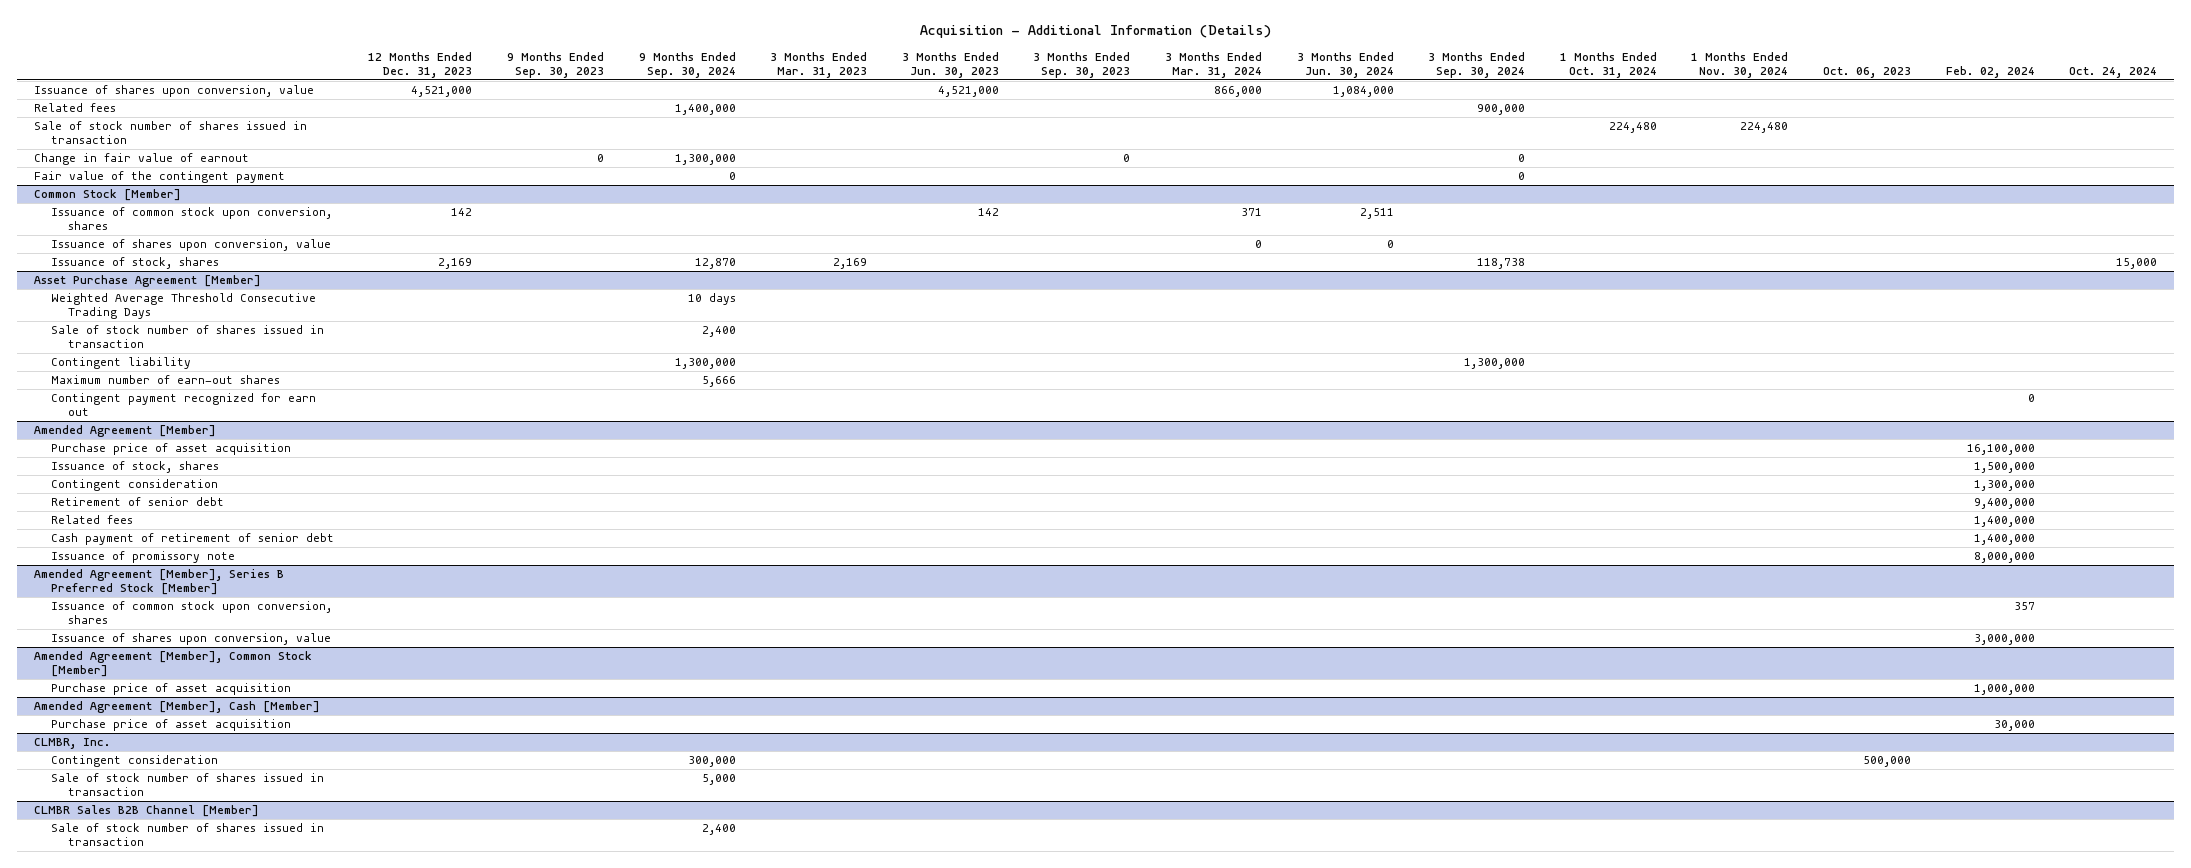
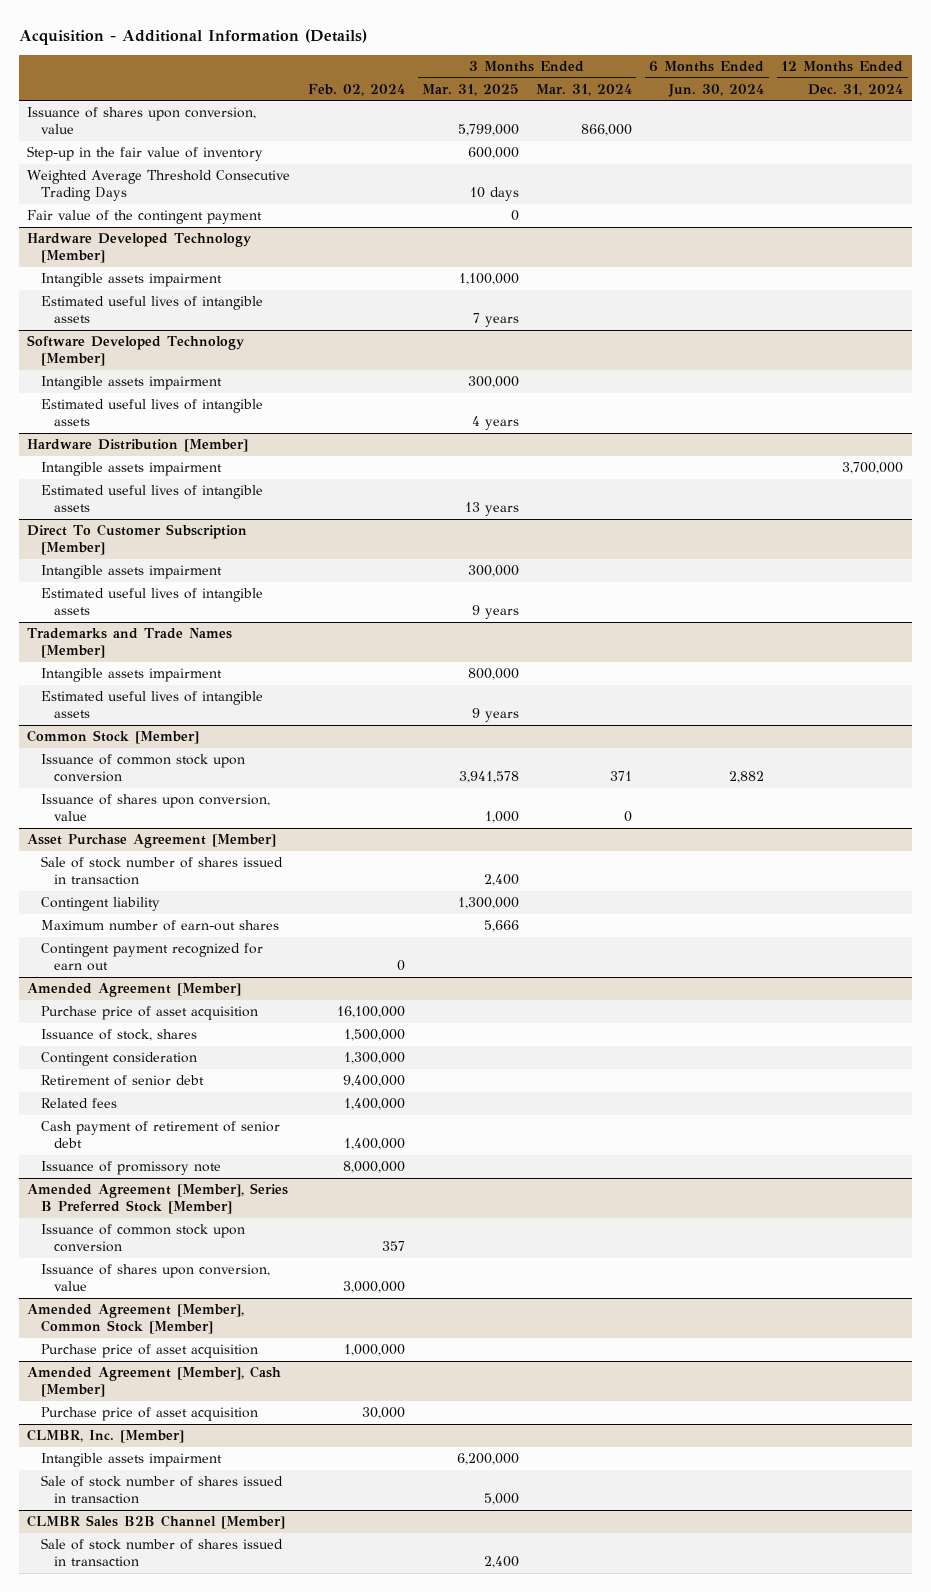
- | 12 Months Ended Dec. 31, 2023 | 9 Months Ended Sep. 30, 2023 | 9 Months Ended Sep. 30, 2024 | 3 Months Ended Mar. 31, 2023 | 3 Months Ended Jun. 30, 2023 | 3 Months Ended Sep. 30, 2023 | 3 Months Ended Mar. 31, 2024 | 3 Months Ended Jun. 30, 2024 | 3 Months Ended Sep. 30, 2024 | 1 Months Ended Oct. 31, 2024 | 1 Months Ended Nov. 30, 2024 | Oct. 06, 2023 | Feb. 02, 2024 | Oct. 24, 2024
+ | Feb. 02, 2024 | 3 Months Ended Mar. 31, 2025 | 3 Months Ended Mar. 31, 2024 | 6 Months Ended Jun. 30, 2024 | 12 Months Ended Dec. 31, 2024
- Related fees | | | 1,400,000 | | | | | | 900,000 | | | | |
- Sale of stock number of shares issued in transaction | | | | | | | | | | 224,480 | 224,480 | | |
- Change in fair value of earnout | | 0 | 1,300,000 | | | 0 | | | 0 | | | | |
+ Step-up in the fair value of inventory | | 600,000 | | |
+ Weighted Average Threshold Consecutive Trading Days | | 10 days | | |
+ Hardware Developed Technology [Member]
+ Intangible assets impairment | | 1,100,000 | | |
+ Estimated useful lives of intangible assets | | 7 years | | |
+ Software Developed Technology [Member]
+ Intangible assets impairment | | 300,000 | | |
+ Estimated useful lives of intangible assets | | 4 years | | |
+ Hardware Distribution [Member]
+ Intangible assets impairment | | | | | 3,700,000
+ Estimated useful lives of intangible assets | | 13 years | | |
+ Direct To Customer Subscription [Member]
+ Intangible assets impairment | | 300,000 | | |
+ Estimated useful lives of intangible assets | | 9 years | | |
+ Trademarks and Trade Names [Member]
+ Intangible assets impairment | | 800,000 | | |
+ Estimated useful lives of intangible assets | | 9 years | | |
@ Common Stock [Member]
- Issuance of common stock upon conversion, shares | 142 | | | | 142 | | 371 | 2,511 | | | | | |
+ Issuance of common stock upon conversion | | 3,941,578 | 371 | 2,882 |
- Issuance of stock, shares | 2,169 | | 12,870 | 2,169 | | | | | 118,738 | | | | | 15,000
@ Asset Purchase Agreement [Member]
- Weighted Average Threshold Consecutive Trading Days | | | 10 days | | | | | | | | | | |
@ Amended Agreement [Member], Series B Preferred Stock [Member]
- Issuance of common stock upon conversion, shares | | | | | | | | | | | | | 357 |
+ Issuance of common stock upon conversion | 357 | | | |
- CLMBR, Inc.
- Contingent consideration | | | 300,000 | | | | | | | | | 500,000 | |
+ CLMBR, Inc. [Member]
+ Intangible assets impairment | | 6,200,000 | | |

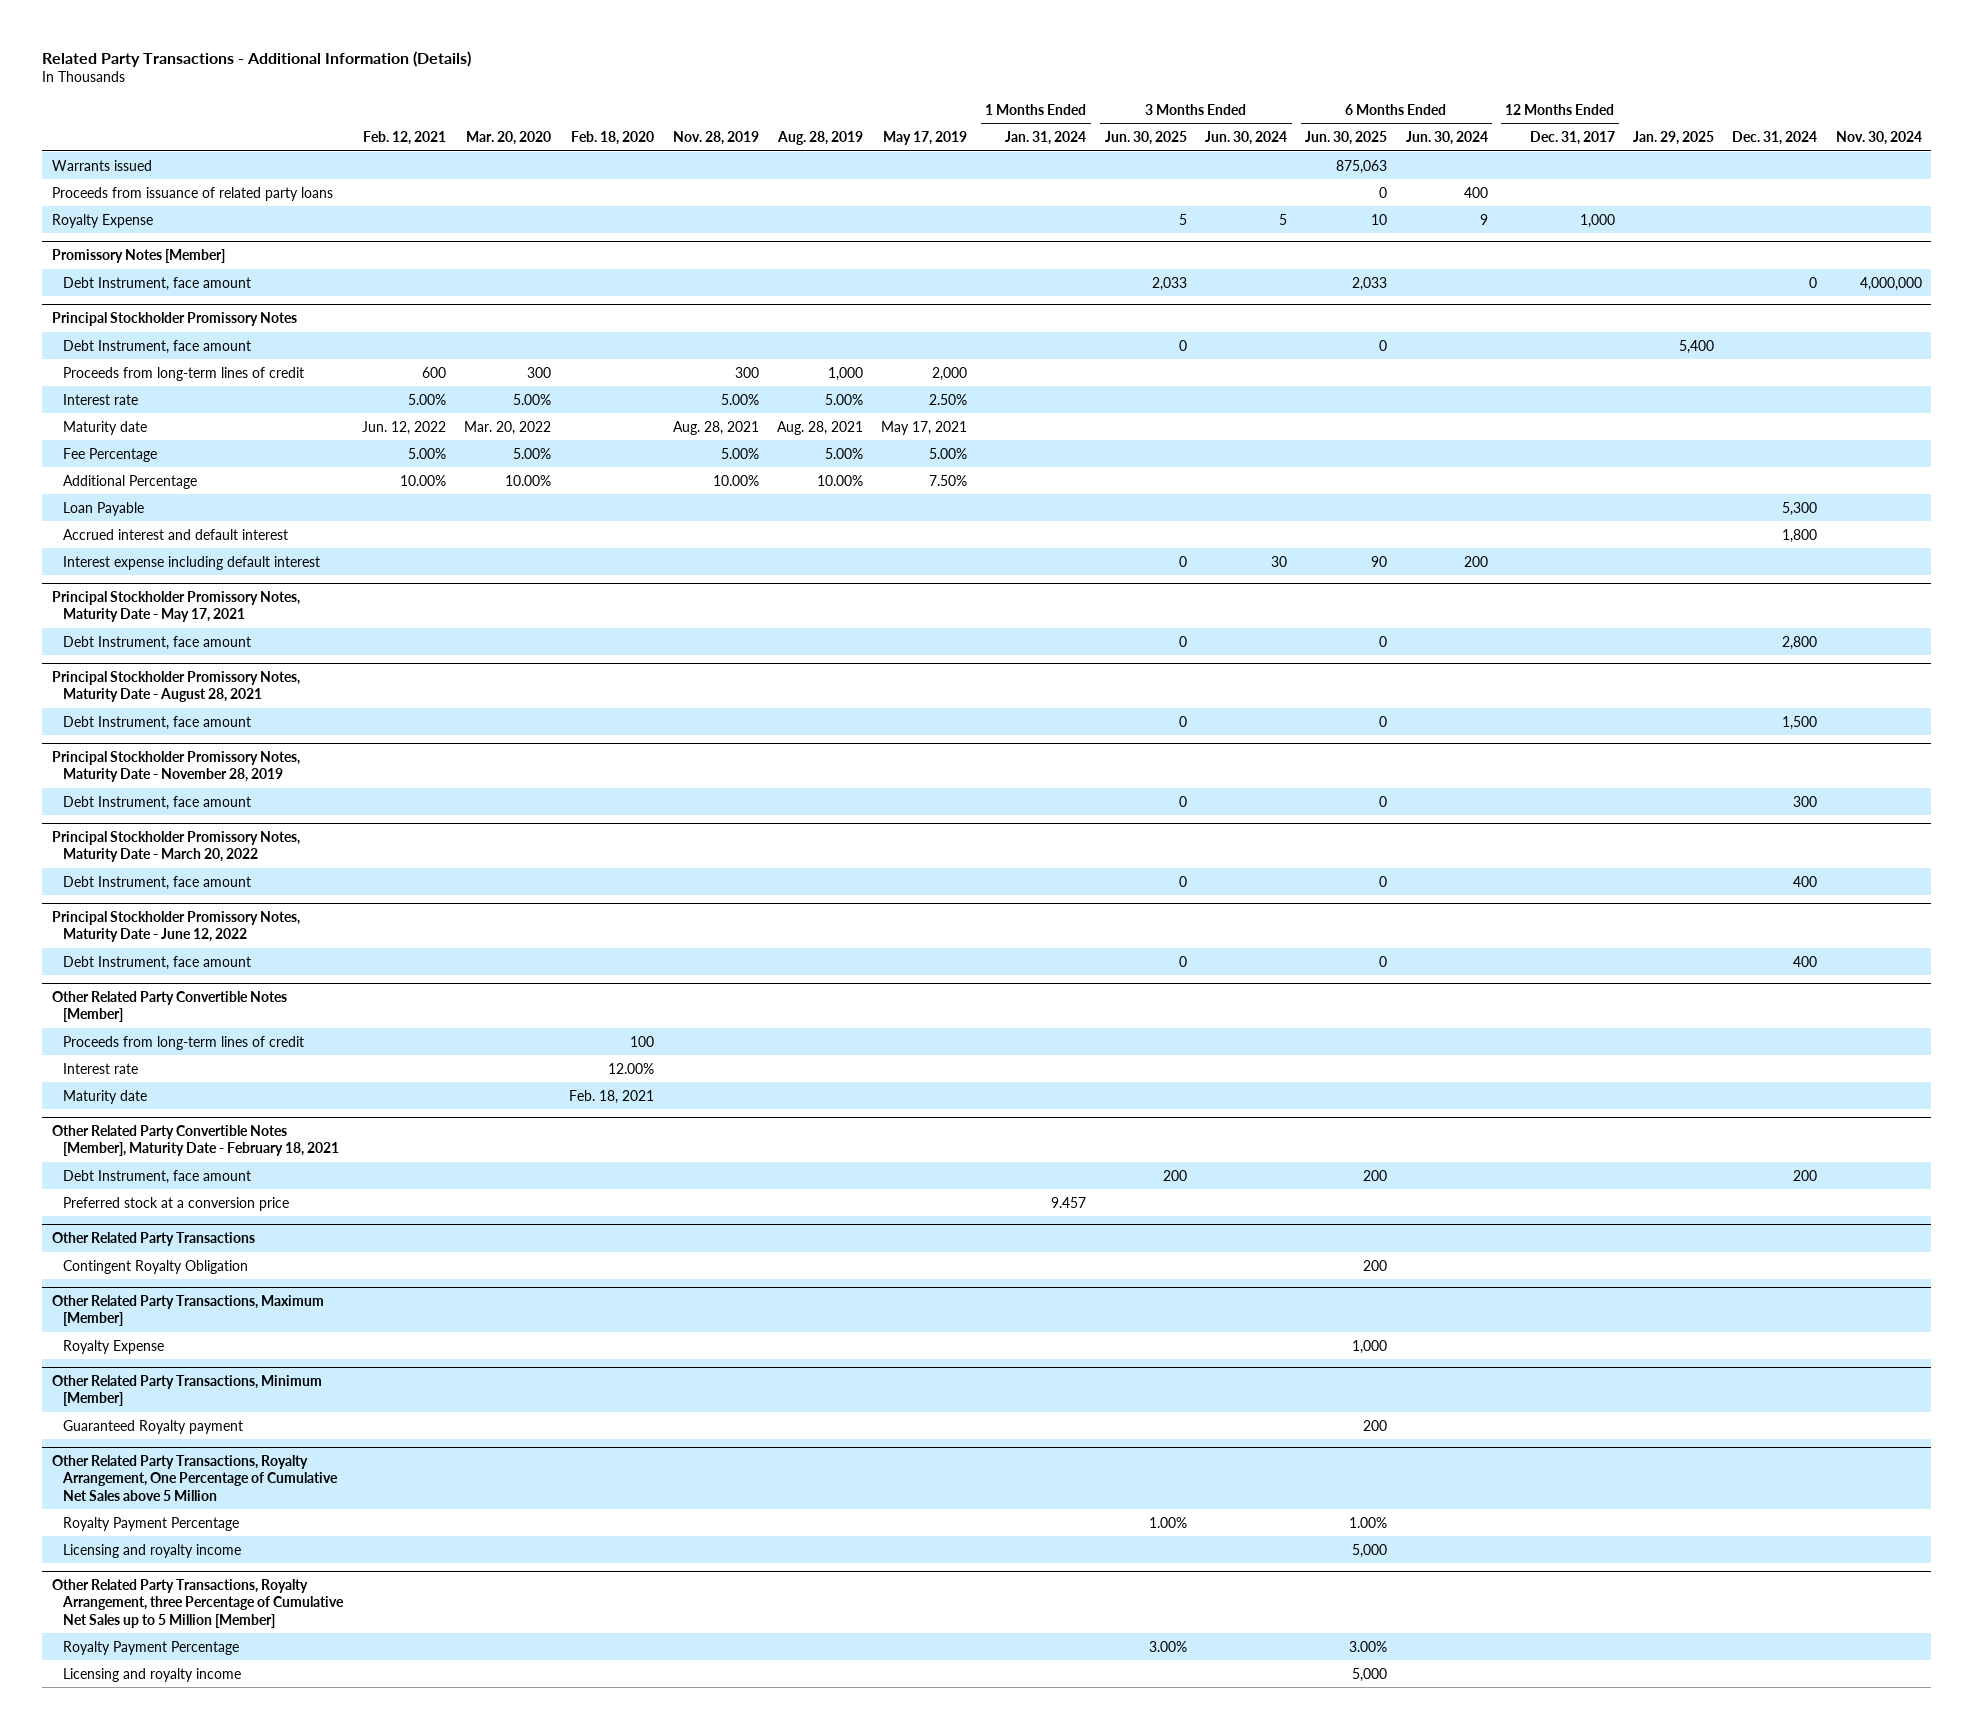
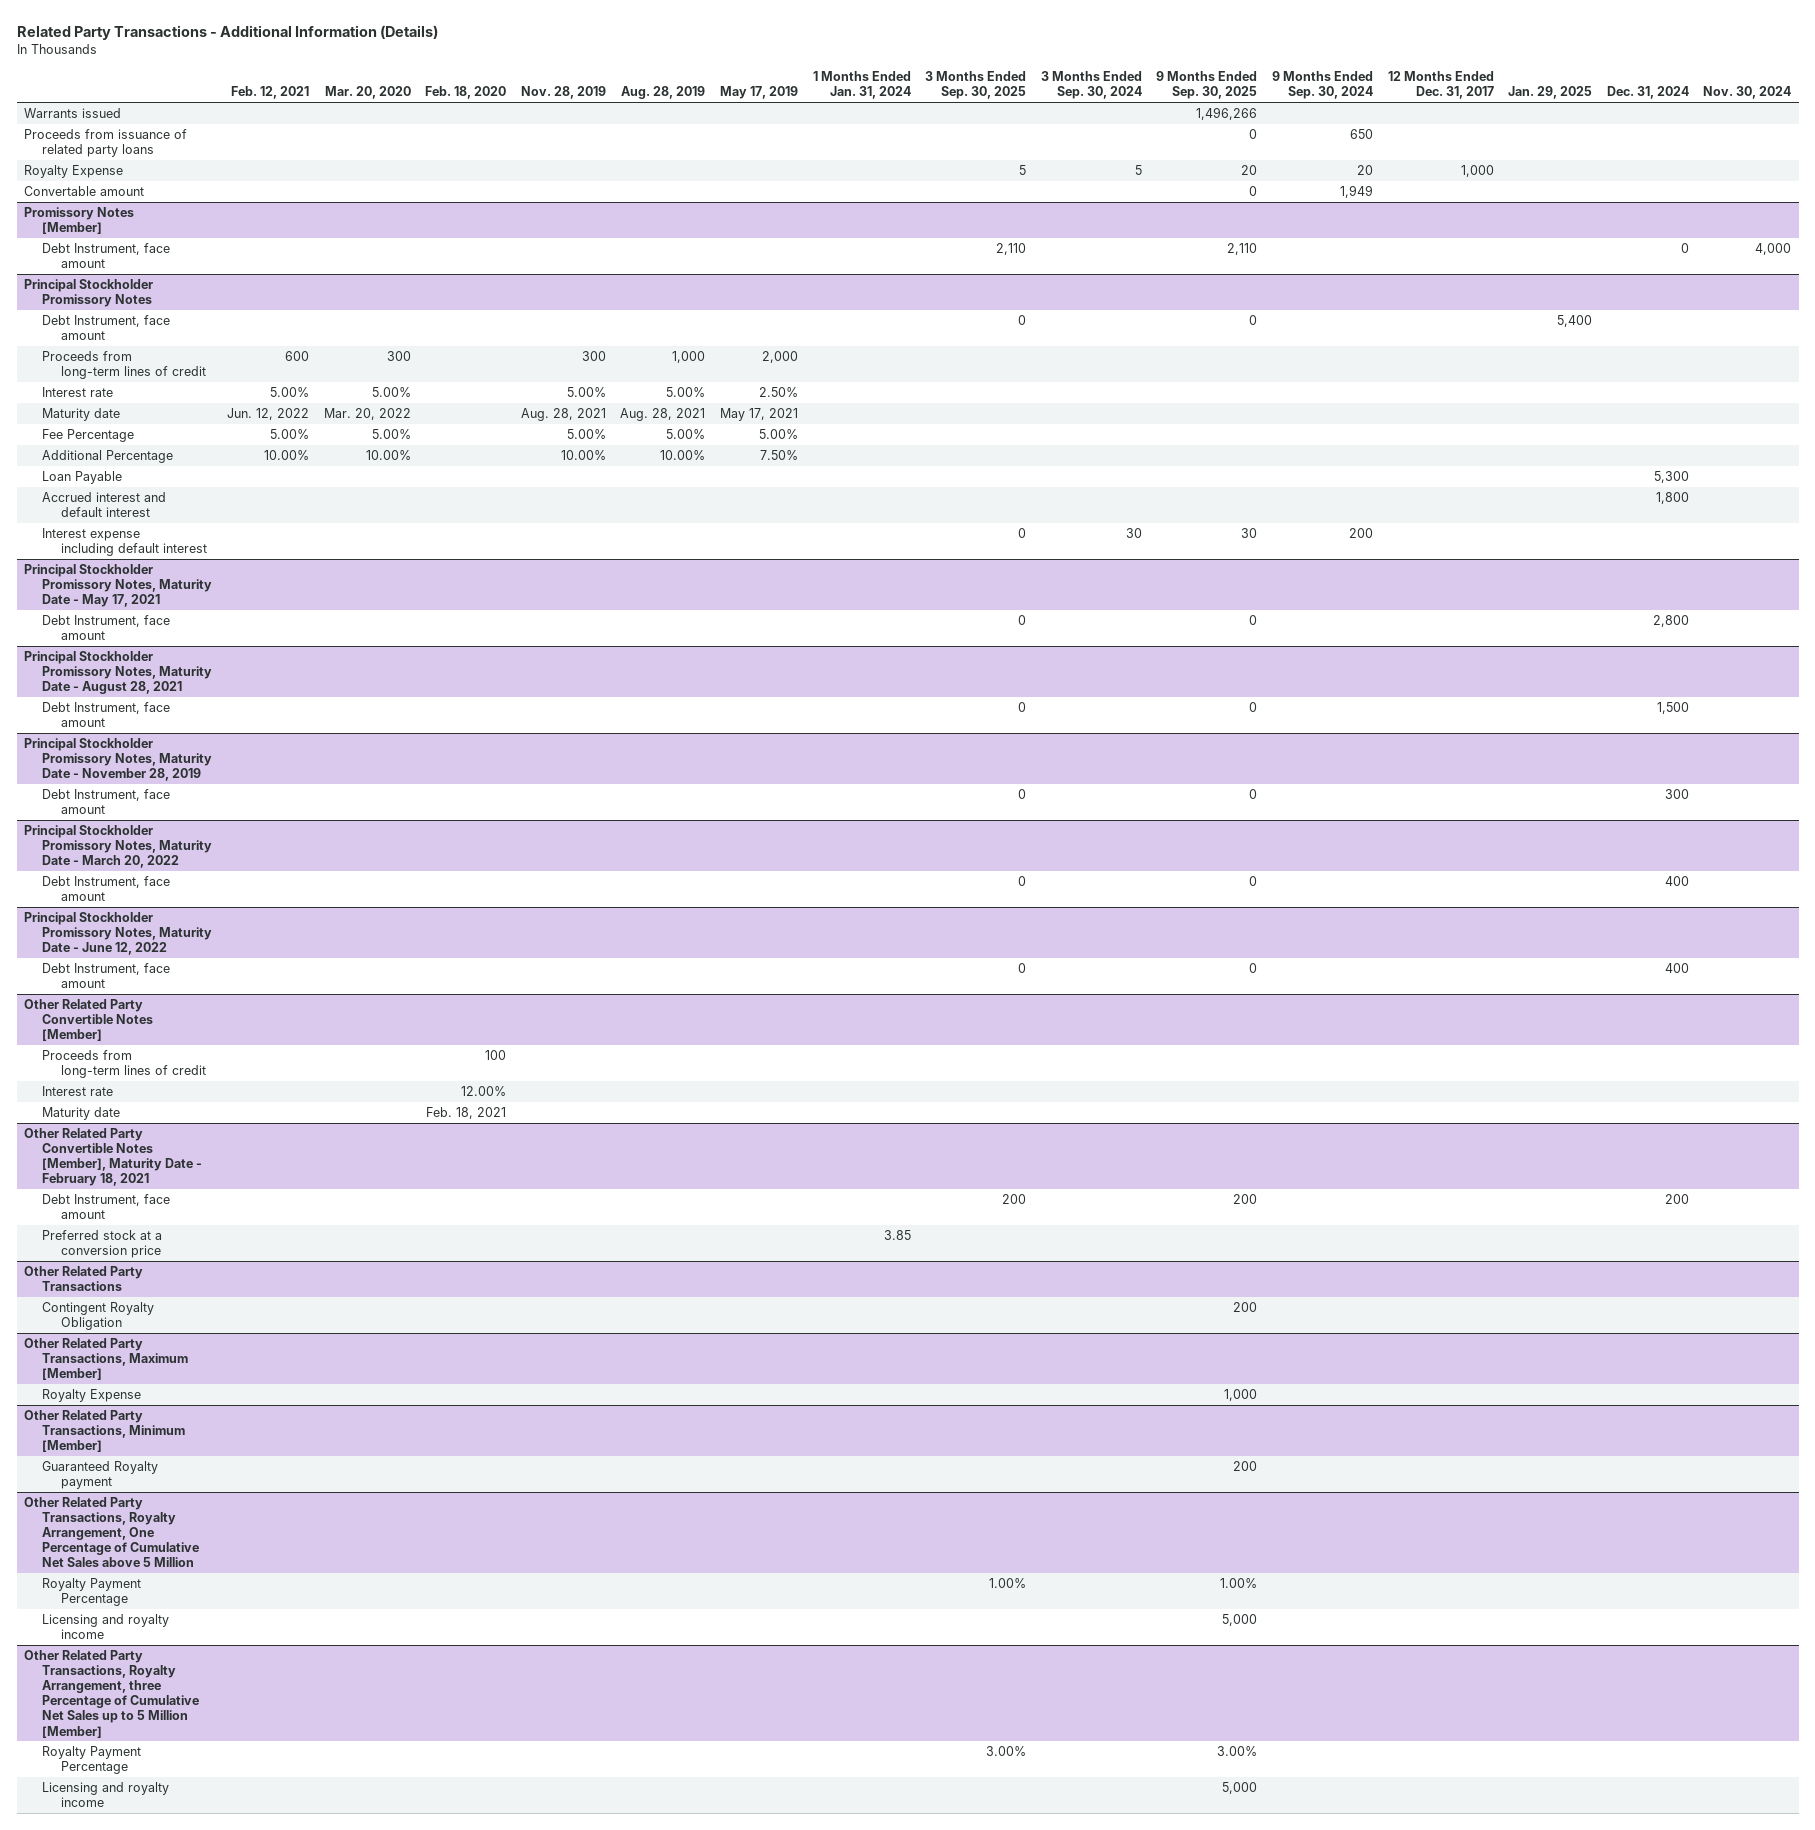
- | Feb. 12, 2021 | Mar. 20, 2020 | Feb. 18, 2020 | Nov. 28, 2019 | Aug. 28, 2019 | May 17, 2019 | 1 Months Ended Jan. 31, 2024 | 3 Months Ended Jun. 30, 2025 | 3 Months Ended Jun. 30, 2024 | 6 Months Ended Jun. 30, 2025 | 6 Months Ended Jun. 30, 2024 | 12 Months Ended Dec. 31, 2017 | Jan. 29, 2025 | Dec. 31, 2024 | Nov. 30, 2024
+ | Feb. 12, 2021 | Mar. 20, 2020 | Feb. 18, 2020 | Nov. 28, 2019 | Aug. 28, 2019 | May 17, 2019 | 1 Months Ended Jan. 31, 2024 | 3 Months Ended Sep. 30, 2025 | 3 Months Ended Sep. 30, 2024 | 9 Months Ended Sep. 30, 2025 | 9 Months Ended Sep. 30, 2024 | 12 Months Ended Dec. 31, 2017 | Jan. 29, 2025 | Dec. 31, 2024 | Nov. 30, 2024
+ Convertable amount | | | | | | | | | | 0 | 1,949 | | | |
@ Promissory Notes [Member]
- Debt Instrument, face amount | | | | | | | | 2,033 | | 2,033 | | | | 0 | 4,000,000
+ Debt Instrument, face amount | | | | | | | | 2,110 | | 2,110 | | | | 0 | 4,000
@ Other Related Party Convertible Notes [Member], Maturity Date - February 18, 2021
- Preferred stock at a conversion price | | | | | | | 9.457 | | | | | | | |
+ Preferred stock at a conversion price | | | | | | | 3.85 | | | | | | | |

